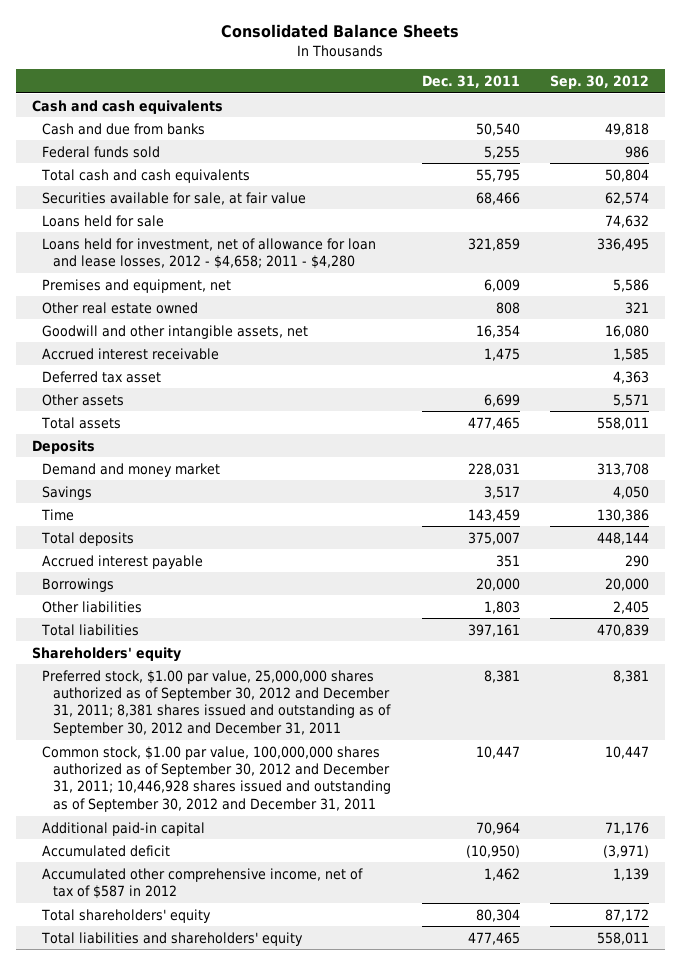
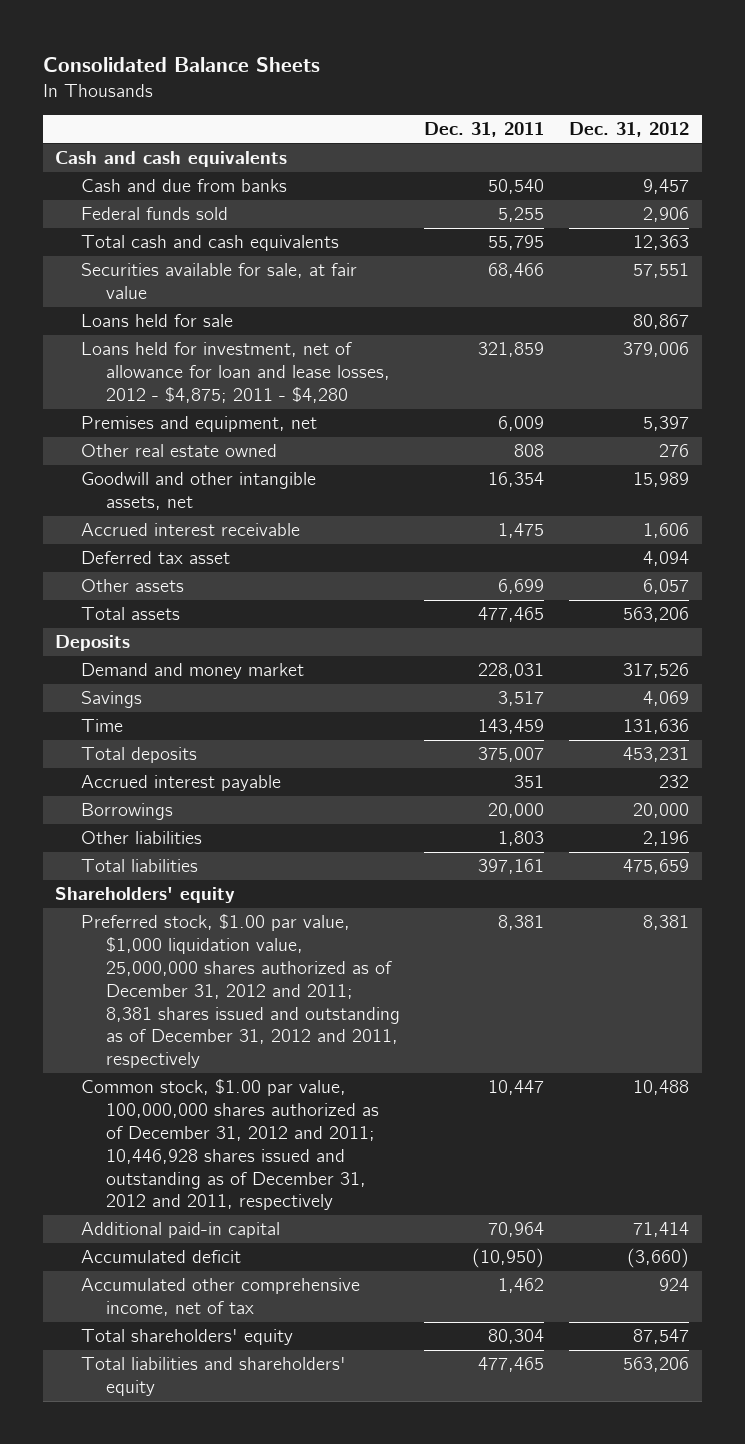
- | Dec. 31, 2011 | Sep. 30, 2012
+ | Dec. 31, 2011 | Dec. 31, 2012
- Loans held for investment, net of allowance for loan and lease losses, 2012 - $4,658; 2011 - $4,280 | 321,859 | 336,495
+ Loans held for investment, net of allowance for loan and lease losses, 2012 - $4,875; 2011 - $4,280 | 321,859 | 379,006
- Preferred stock, $1.00 par value, 25,000,000 shares authorized as of September 30, 2012 and December 31, 2011; 8,381 shares issued and outstanding as of September 30, 2012 and December 31, 2011 | 8,381 | 8,381
- Common stock, $1.00 par value, 100,000,000 shares authorized as of September 30, 2012 and December 31, 2011; 10,446,928 shares issued and outstanding as of September 30, 2012 and December 31, 2011 | 10,447 | 10,447
+ Preferred stock, $1.00 par value, $1,000 liquidation value, 25,000,000 shares authorized as of December 31, 2012 and 2011; 8,381 shares issued and outstanding as of December 31, 2012 and 2011, respectively | 8,381 | 8,381
+ Common stock, $1.00 par value, 100,000,000 shares authorized as of December 31, 2012 and 2011; 10,446,928 shares issued and outstanding as of December 31, 2012 and 2011, respectively | 10,447 | 10,488
- Accumulated other comprehensive income, net of tax of $587 in 2012 | 1,462 | 1,139
+ Accumulated other comprehensive income, net of tax | 1,462 | 924

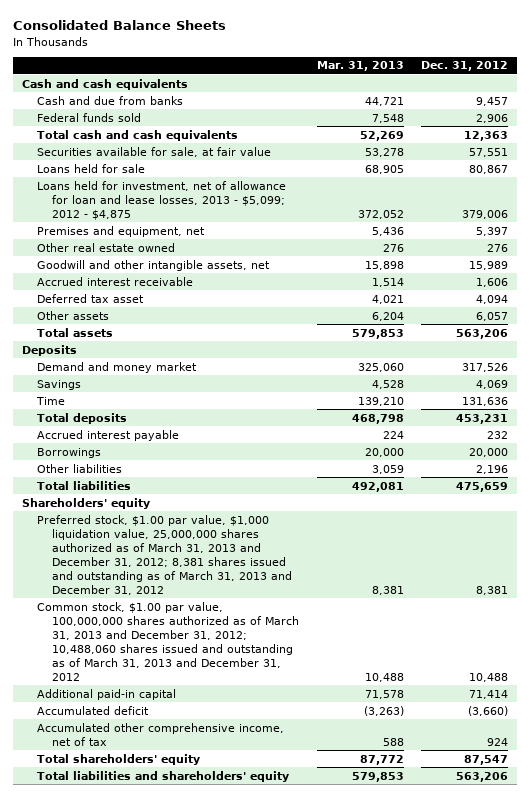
- | Dec. 31, 2011 | Dec. 31, 2012
+ | Mar. 31, 2013 | Dec. 31, 2012
- Loans held for investment, net of allowance for loan and lease losses, 2012 - $4,875; 2011 - $4,280 | 321,859 | 379,006
+ Loans held for investment, net of allowance for loan and lease losses, 2013 - $5,099; 2012 - $4,875 | 372,052 | 379,006
- Preferred stock, $1.00 par value, $1,000 liquidation value, 25,000,000 shares authorized as of December 31, 2012 and 2011; 8,381 shares issued and outstanding as of December 31, 2012 and 2011, respectively | 8,381 | 8,381
- Common stock, $1.00 par value, 100,000,000 shares authorized as of December 31, 2012 and 2011; 10,446,928 shares issued and outstanding as of December 31, 2012 and 2011, respectively | 10,447 | 10,488
+ Preferred stock, $1.00 par value, $1,000 liquidation value, 25,000,000 shares authorized as of March 31, 2013 and December 31, 2012; 8,381 shares issued and outstanding as of March 31, 2013 and December 31, 2012 | 8,381 | 8,381
+ Common stock, $1.00 par value, 100,000,000 shares authorized as of March 31, 2013 and December 31, 2012; 10,488,060 shares issued and outstanding as of March 31, 2013 and December 31, 2012 | 10,488 | 10,488

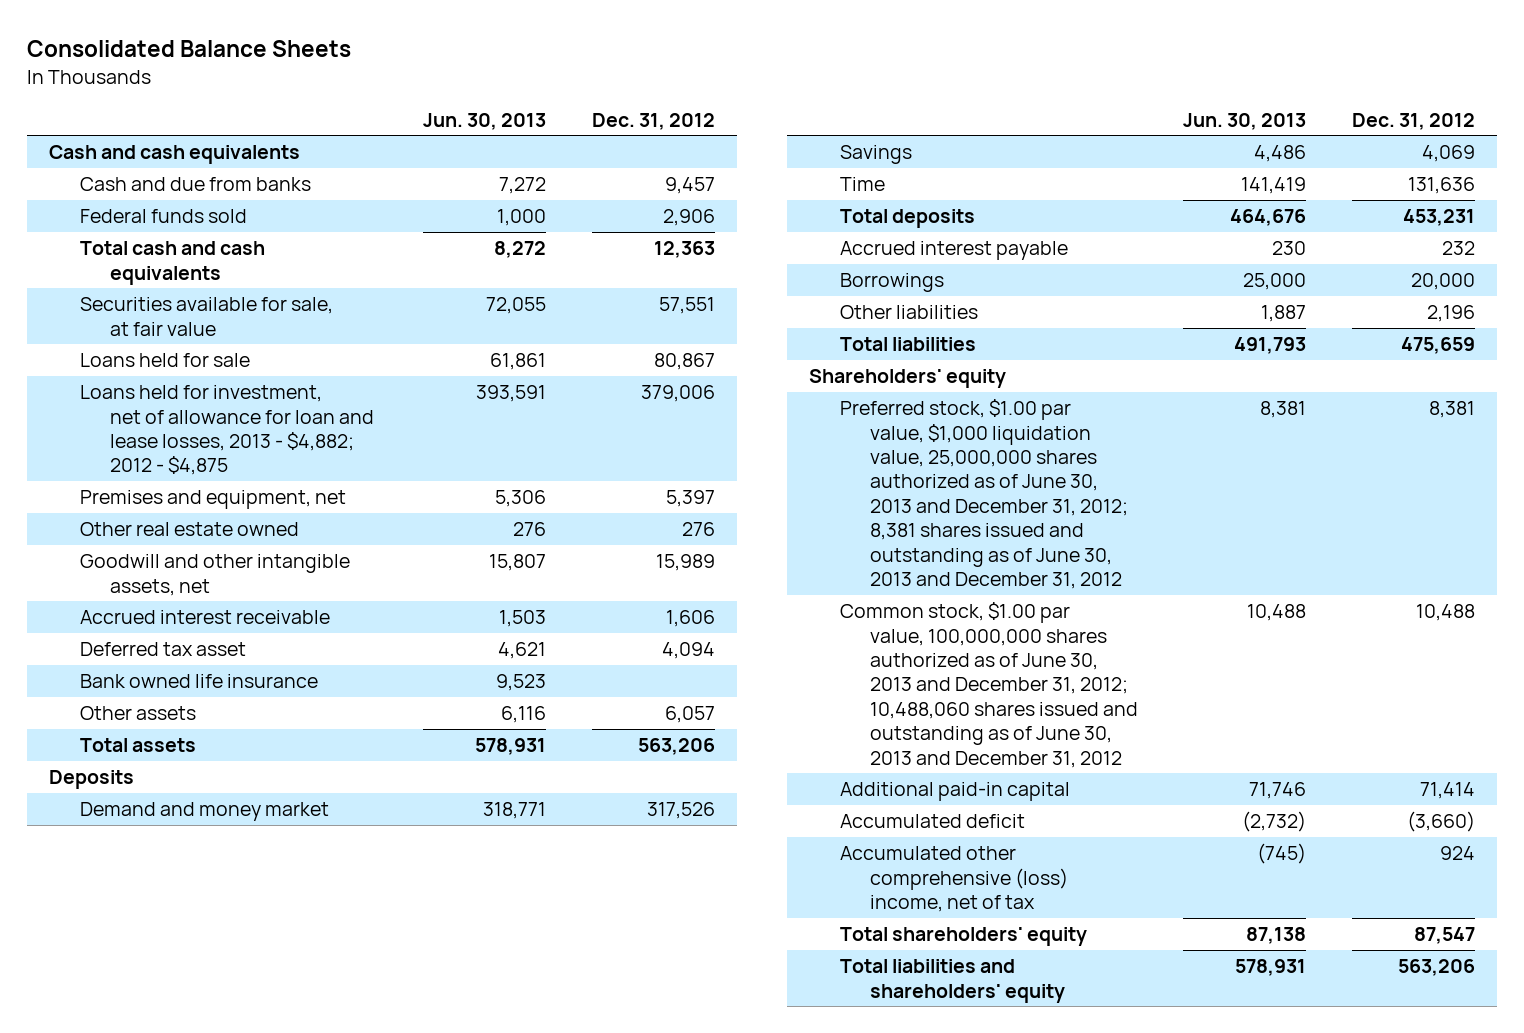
- | Mar. 31, 2013 | Dec. 31, 2012
+ | Jun. 30, 2013 | Dec. 31, 2012
- Loans held for investment, net of allowance for loan and lease losses, 2013 - $5,099; 2012 - $4,875 | 372,052 | 379,006
+ Loans held for investment, net of allowance for loan and lease losses, 2013 - $4,882; 2012 - $4,875 | 393,591 | 379,006
+ Bank owned life insurance | 9,523 |
- Preferred stock, $1.00 par value, $1,000 liquidation value, 25,000,000 shares authorized as of March 31, 2013 and December 31, 2012; 8,381 shares issued and outstanding as of March 31, 2013 and December 31, 2012 | 8,381 | 8,381
- Common stock, $1.00 par value, 100,000,000 shares authorized as of March 31, 2013 and December 31, 2012; 10,488,060 shares issued and outstanding as of March 31, 2013 and December 31, 2012 | 10,488 | 10,488
+ Preferred stock, $1.00 par value, $1,000 liquidation value, 25,000,000 shares authorized as of June 30, 2013 and December 31, 2012; 8,381 shares issued and outstanding as of June 30, 2013 and December 31, 2012 | 8,381 | 8,381
+ Common stock, $1.00 par value, 100,000,000 shares authorized as of June 30, 2013 and December 31, 2012; 10,488,060 shares issued and outstanding as of June 30, 2013 and December 31, 2012 | 10,488 | 10,488
- Accumulated other comprehensive income, net of tax | 588 | 924
+ Accumulated other comprehensive (loss) income, net of tax | (745) | 924

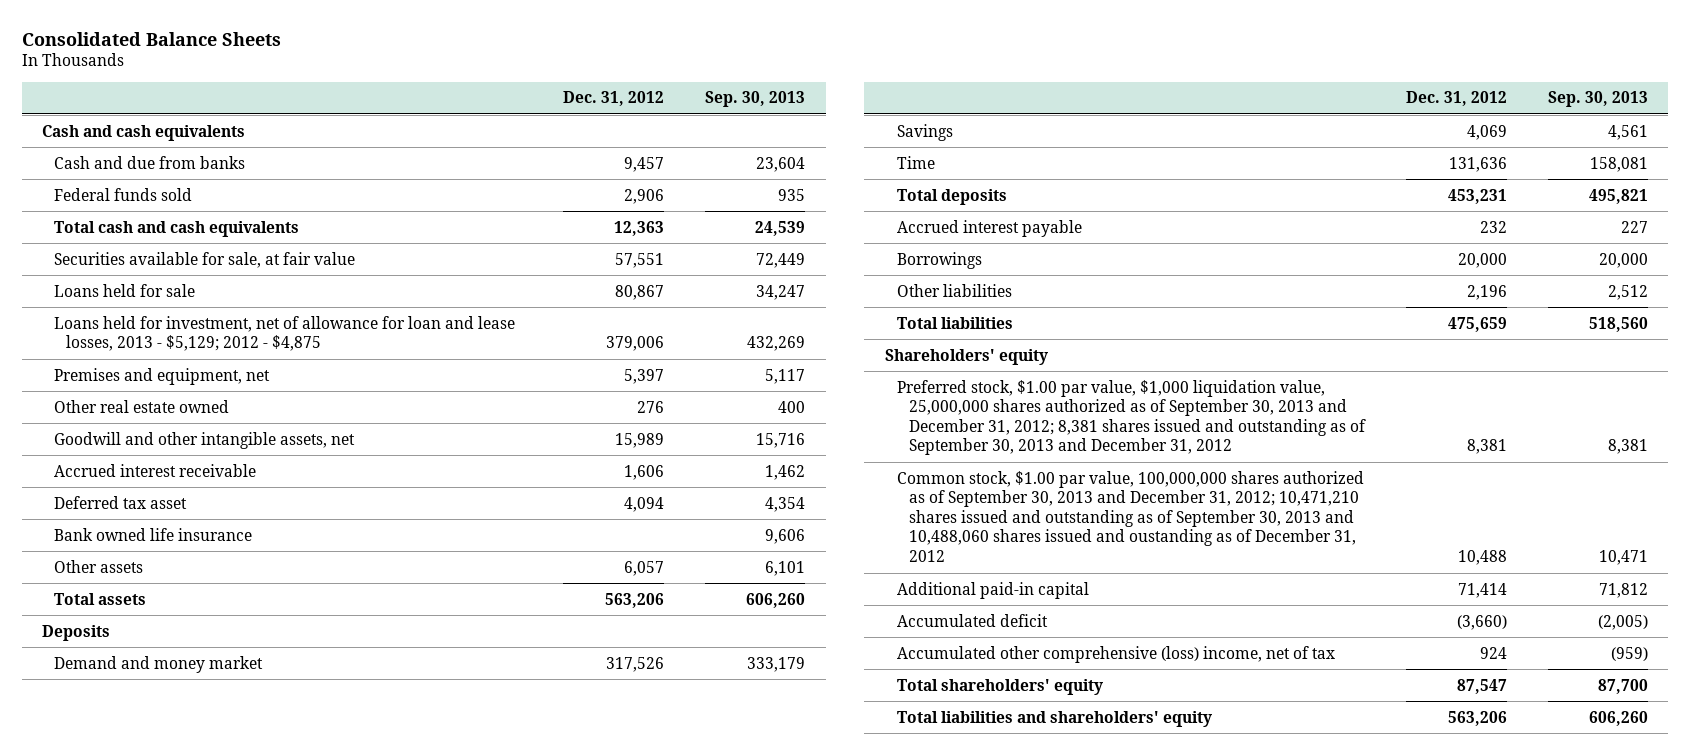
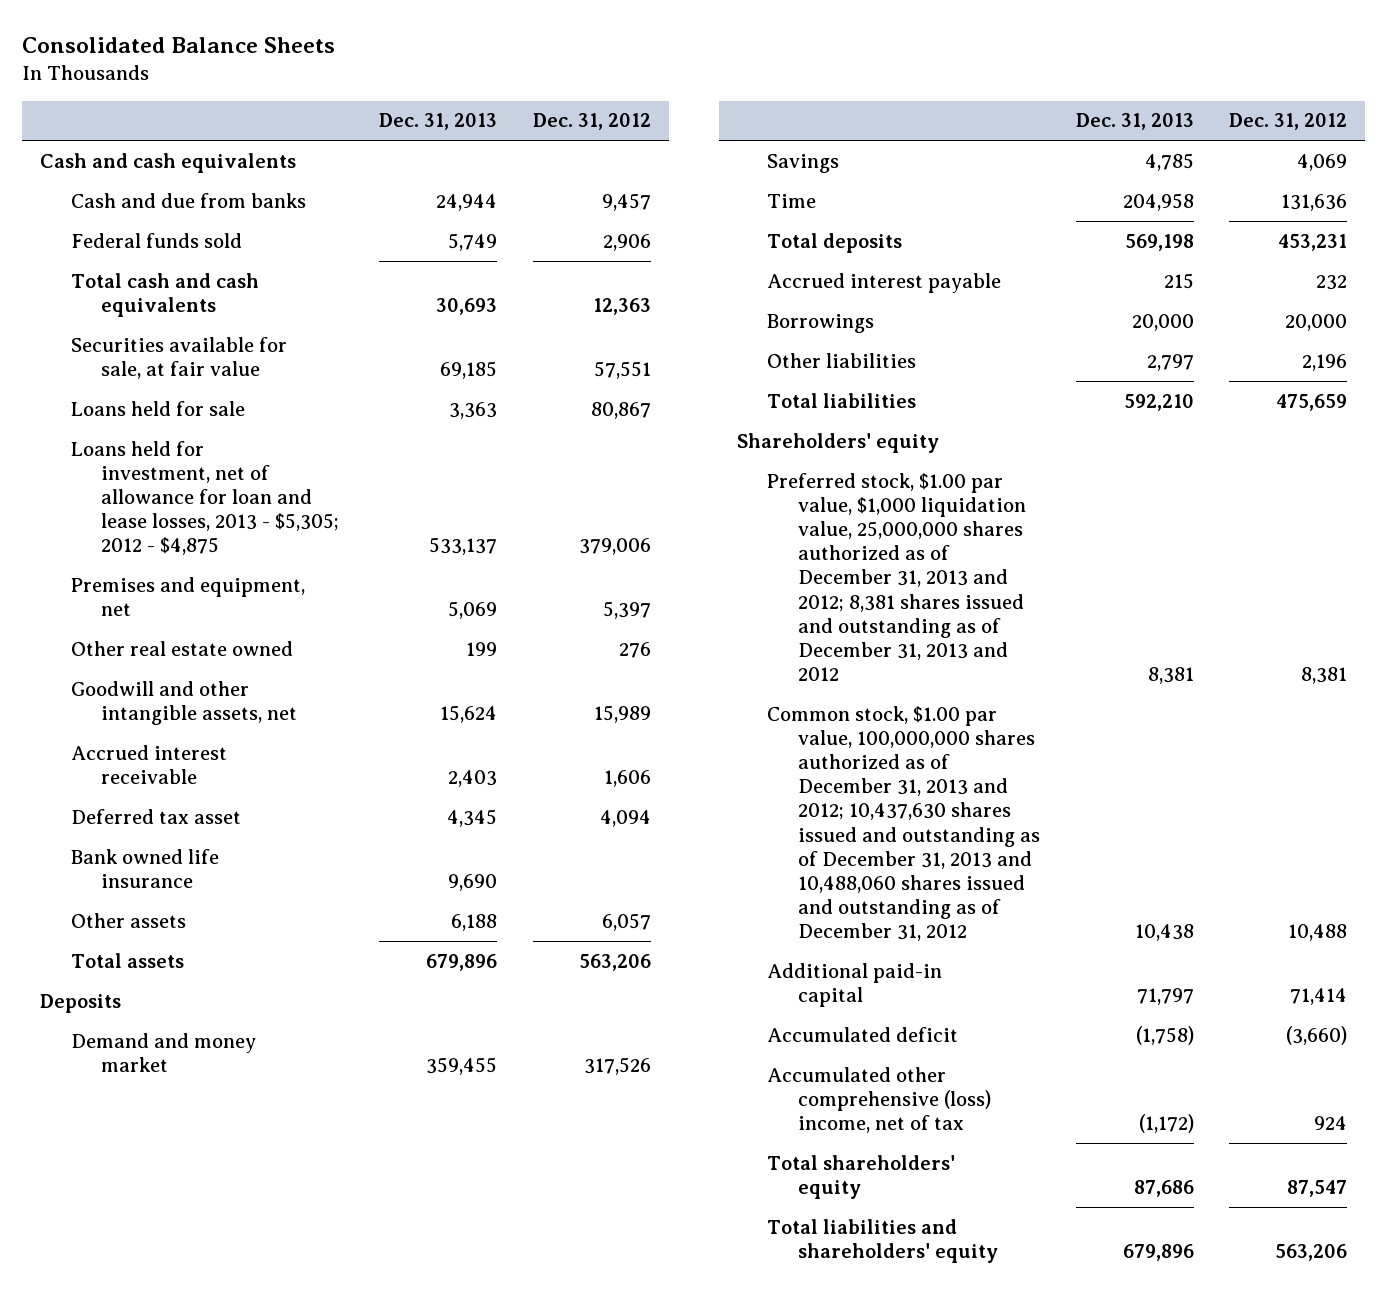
- | Dec. 31, 2012 | Sep. 30, 2013
+ | Dec. 31, 2013 | Dec. 31, 2012
- Loans held for investment, net of allowance for loan and lease losses, 2013 - $5,129; 2012 - $4,875 | 379,006 | 432,269
+ Loans held for investment, net of allowance for loan and lease losses, 2013 - $5,305; 2012 - $4,875 | 533,137 | 379,006
- Preferred stock, $1.00 par value, $1,000 liquidation value, 25,000,000 shares authorized as of September 30, 2013 and December 31, 2012; 8,381 shares issued and outstanding as of September 30, 2013 and December 31, 2012 | 8,381 | 8,381
- Common stock, $1.00 par value, 100,000,000 shares authorized as of September 30, 2013 and December 31, 2012; 10,471,210 shares issued and outstanding as of September 30, 2013 and 10,488,060 shares issued and oustanding as of December 31, 2012 | 10,488 | 10,471
+ Preferred stock, $1.00 par value, $1,000 liquidation value, 25,000,000 shares authorized as of December 31, 2013 and 2012; 8,381 shares issued and outstanding as of December 31, 2013 and 2012 | 8,381 | 8,381
+ Common stock, $1.00 par value, 100,000,000 shares authorized as of December 31, 2013 and 2012; 10,437,630 shares issued and outstanding as of December 31, 2013 and 10,488,060 shares issued and outstanding as of December 31, 2012 | 10,438 | 10,488

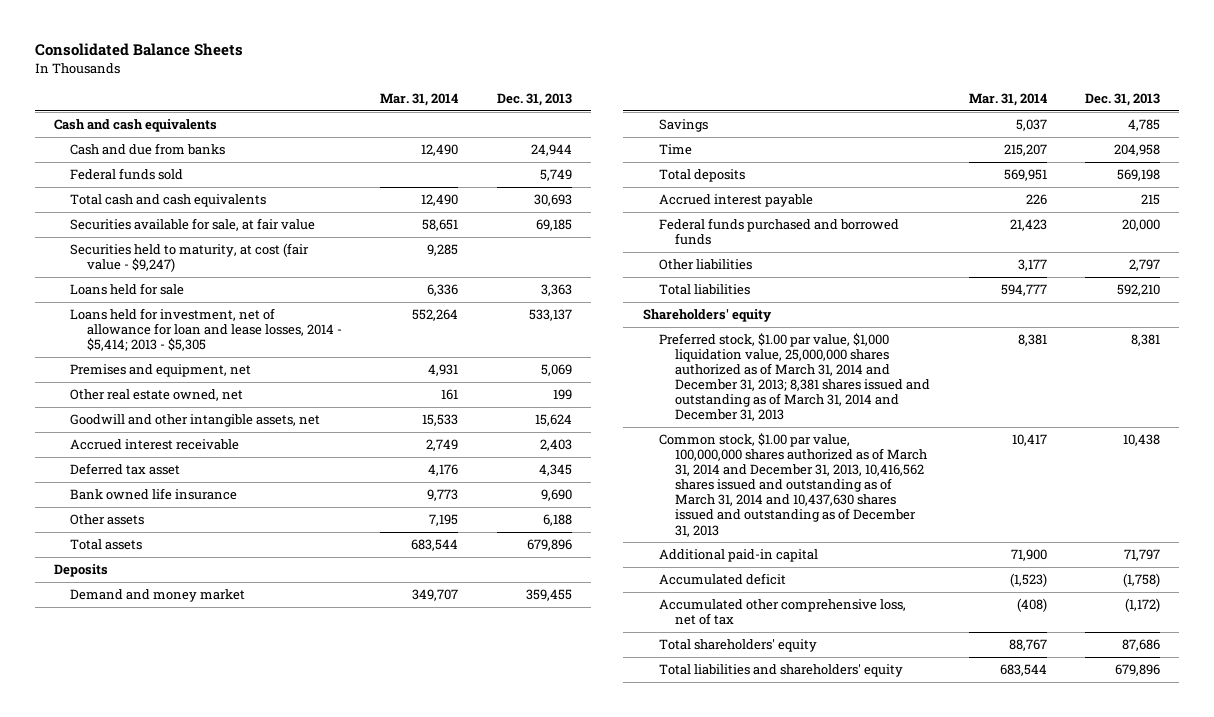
- | Dec. 31, 2013 | Dec. 31, 2012
+ | Mar. 31, 2014 | Dec. 31, 2013
+ Securities held to maturity, at cost (fair value - $9,247) | 9,285 |
- Loans held for investment, net of allowance for loan and lease losses, 2013 - $5,305; 2012 - $4,875 | 533,137 | 379,006
+ Loans held for investment, net of allowance for loan and lease losses, 2014 - $5,414; 2013 - $5,305 | 552,264 | 533,137
- Other real estate owned | 199 | 276
+ Other real estate owned, net | 161 | 199
- Borrowings | 20,000 | 20,000
+ Federal funds purchased and borrowed funds | 21,423 | 20,000
- Preferred stock, $1.00 par value, $1,000 liquidation value, 25,000,000 shares authorized as of December 31, 2013 and 2012; 8,381 shares issued and outstanding as of December 31, 2013 and 2012 | 8,381 | 8,381
- Common stock, $1.00 par value, 100,000,000 shares authorized as of December 31, 2013 and 2012; 10,437,630 shares issued and outstanding as of December 31, 2013 and 10,488,060 shares issued and outstanding as of December 31, 2012 | 10,438 | 10,488
+ Preferred stock, $1.00 par value, $1,000 liquidation value, 25,000,000 shares authorized as of March 31, 2014 and December 31, 2013; 8,381 shares issued and outstanding as of March 31, 2014 and December 31, 2013 | 8,381 | 8,381
+ Common stock, $1.00 par value, 100,000,000 shares authorized as of March 31, 2014 and December 31, 2013, 10,416,562 shares issued and outstanding as of March 31, 2014 and 10,437,630 shares issued and outstanding as of December 31, 2013 | 10,417 | 10,438
- Accumulated other comprehensive (loss) income, net of tax | (1,172) | 924
+ Accumulated other comprehensive loss, net of tax | (408) | (1,172)

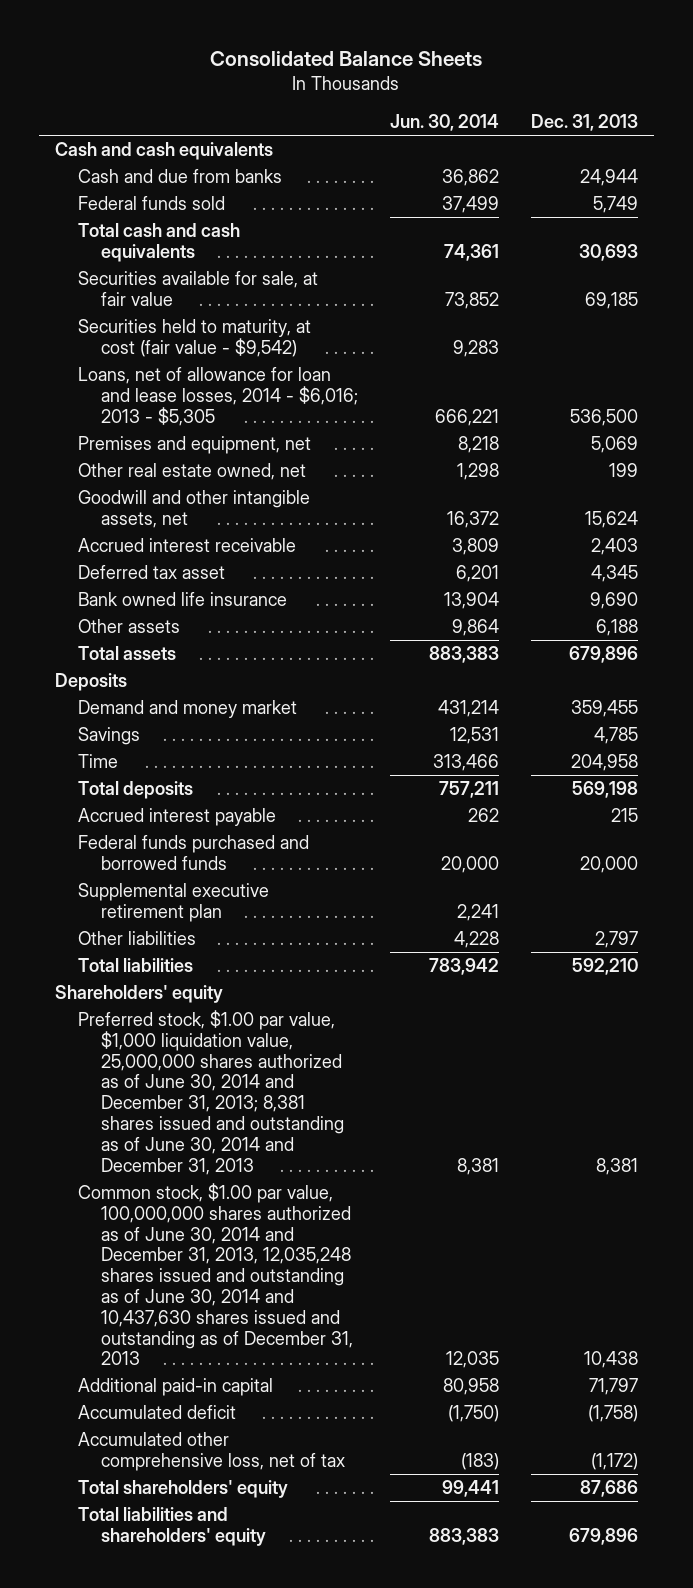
- | Mar. 31, 2014 | Dec. 31, 2013
+ | Jun. 30, 2014 | Dec. 31, 2013
- Securities held to maturity, at cost (fair value - $9,247) | 9,285 |
- Loans held for sale | 6,336 | 3,363
- Loans held for investment, net of allowance for loan and lease losses, 2014 - $5,414; 2013 - $5,305 | 552,264 | 533,137
+ Securities held to maturity, at cost (fair value - $9,542) | 9,283 |
+ Loans, net of allowance for loan and lease losses, 2014 - $6,016; 2013 - $5,305 | 666,221 | 536,500
+ Supplemental executive retirement plan | 2,241 |
- Preferred stock, $1.00 par value, $1,000 liquidation value, 25,000,000 shares authorized as of March 31, 2014 and December 31, 2013; 8,381 shares issued and outstanding as of March 31, 2014 and December 31, 2013 | 8,381 | 8,381
- Common stock, $1.00 par value, 100,000,000 shares authorized as of March 31, 2014 and December 31, 2013, 10,416,562 shares issued and outstanding as of March 31, 2014 and 10,437,630 shares issued and outstanding as of December 31, 2013 | 10,417 | 10,438
+ Preferred stock, $1.00 par value, $1,000 liquidation value, 25,000,000 shares authorized as of June 30, 2014 and December 31, 2013; 8,381 shares issued and outstanding as of June 30, 2014 and December 31, 2013 | 8,381 | 8,381
+ Common stock, $1.00 par value, 100,000,000 shares authorized as of June 30, 2014 and December 31, 2013, 12,035,248 shares issued and outstanding as of June 30, 2014 and 10,437,630 shares issued and outstanding as of December 31, 2013 | 12,035 | 10,438

